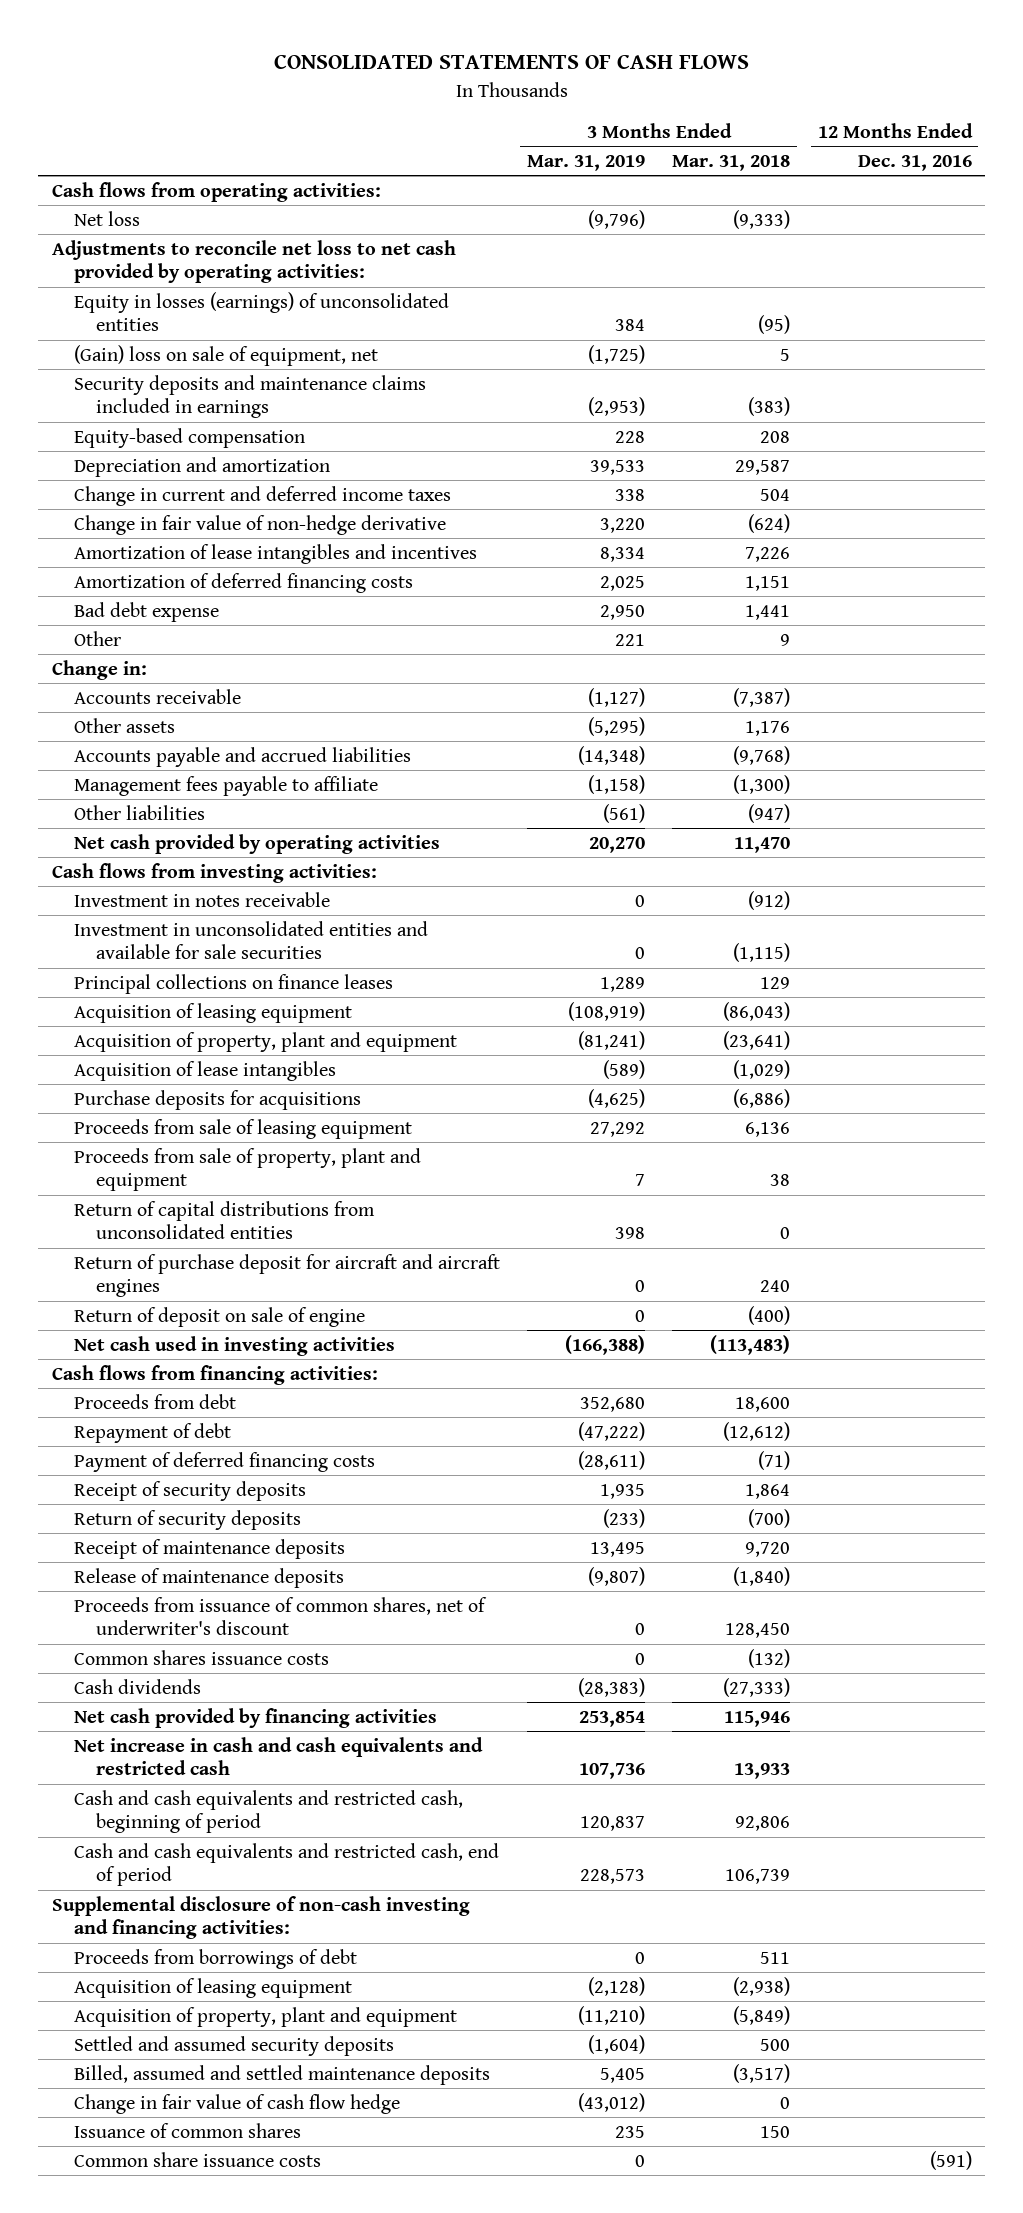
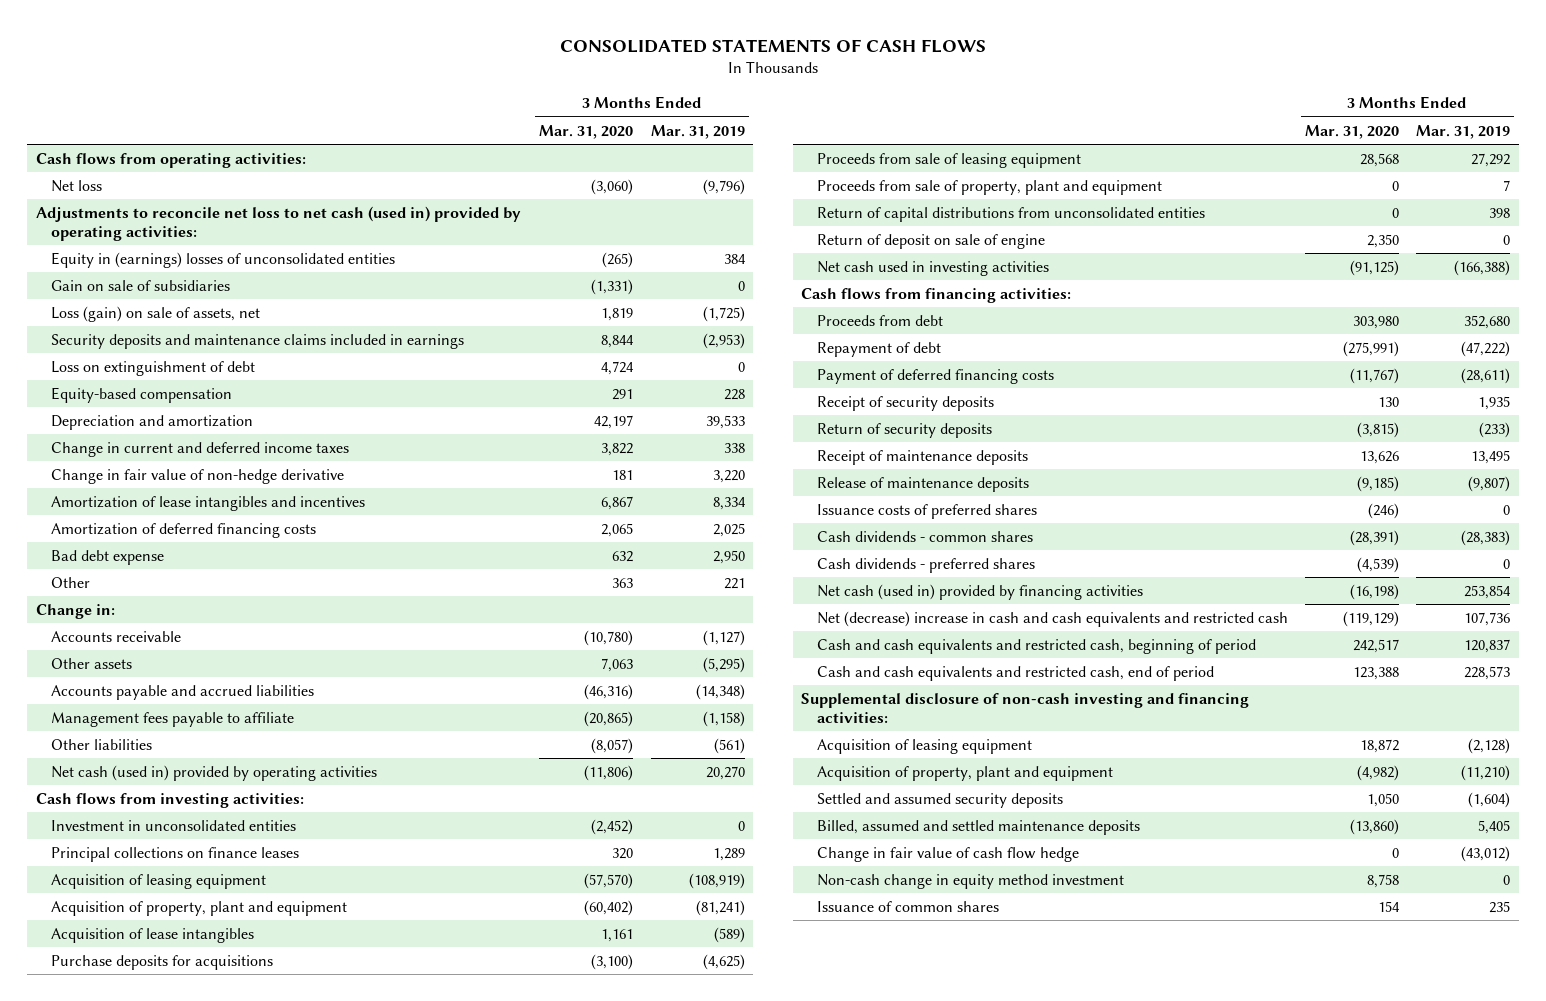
- | 3 Months Ended Mar. 31, 2019 | 3 Months Ended Mar. 31, 2018 | 12 Months Ended Dec. 31, 2016
+ | 3 Months Ended Mar. 31, 2020 | 3 Months Ended Mar. 31, 2019
- Adjustments to reconcile net loss to net cash provided by operating activities:
- Equity in losses (earnings) of unconsolidated entities | 384 | (95) |
- (Gain) loss on sale of equipment, net | (1,725) | 5 |
+ Adjustments to reconcile net loss to net cash (used in) provided by operating activities:
+ Equity in (earnings) losses of unconsolidated entities | (265) | 384
+ Gain on sale of subsidiaries | (1,331) | 0
+ Loss (gain) on sale of assets, net | 1,819 | (1,725)
+ Loss on extinguishment of debt | 4,724 | 0
- Net cash provided by operating activities | 20,270 | 11,470 |
+ Net cash (used in) provided by operating activities | (11,806) | 20,270
- Investment in notes receivable | 0 | (912) |
- Investment in unconsolidated entities and available for sale securities | 0 | (1,115) |
+ Investment in unconsolidated entities | (2,452) | 0
- Return of purchase deposit for aircraft and aircraft engines | 0 | 240 |
- Proceeds from issuance of common shares, net of underwriter's discount | 0 | 128,450 |
- Common shares issuance costs | 0 | (132) |
- Cash dividends | (28,383) | (27,333) |
- Net cash provided by financing activities | 253,854 | 115,946 |
- Net increase in cash and cash equivalents and restricted cash | 107,736 | 13,933 |
+ Issuance costs of preferred shares | (246) | 0
+ Cash dividends - common shares | (28,391) | (28,383)
+ Cash dividends - preferred shares | (4,539) | 0
+ Net cash (used in) provided by financing activities | (16,198) | 253,854
+ Net (decrease) increase in cash and cash equivalents and restricted cash | (119,129) | 107,736
- Proceeds from borrowings of debt | 0 | 511 |
+ Non-cash change in equity method investment | 8,758 | 0
- Common share issuance costs | 0 | | (591)

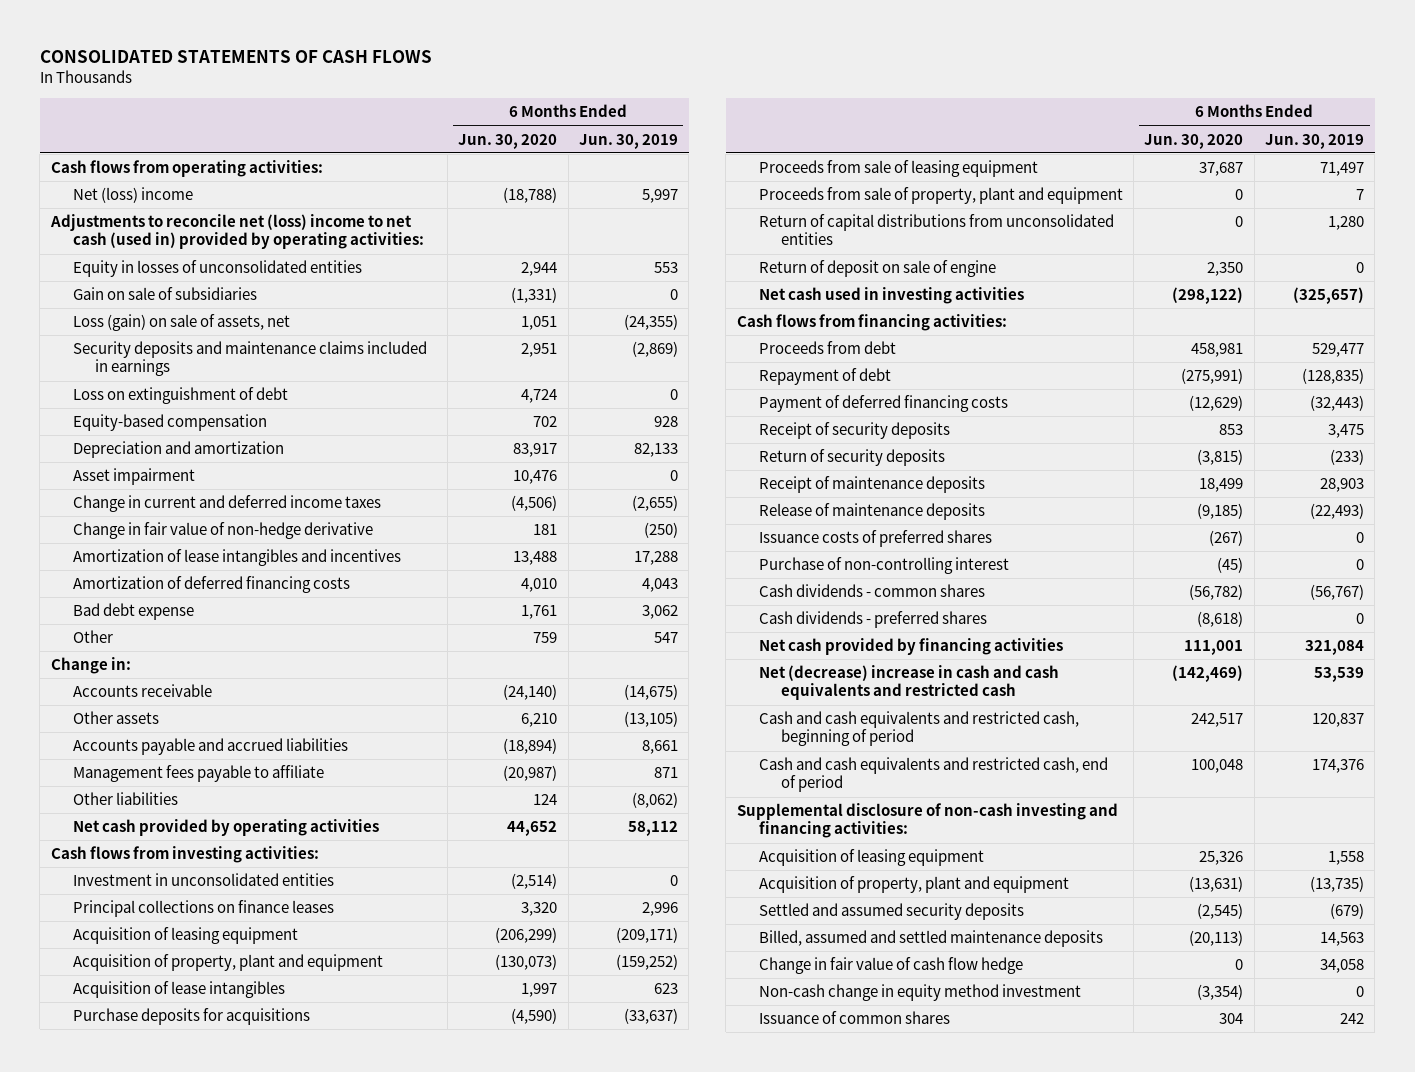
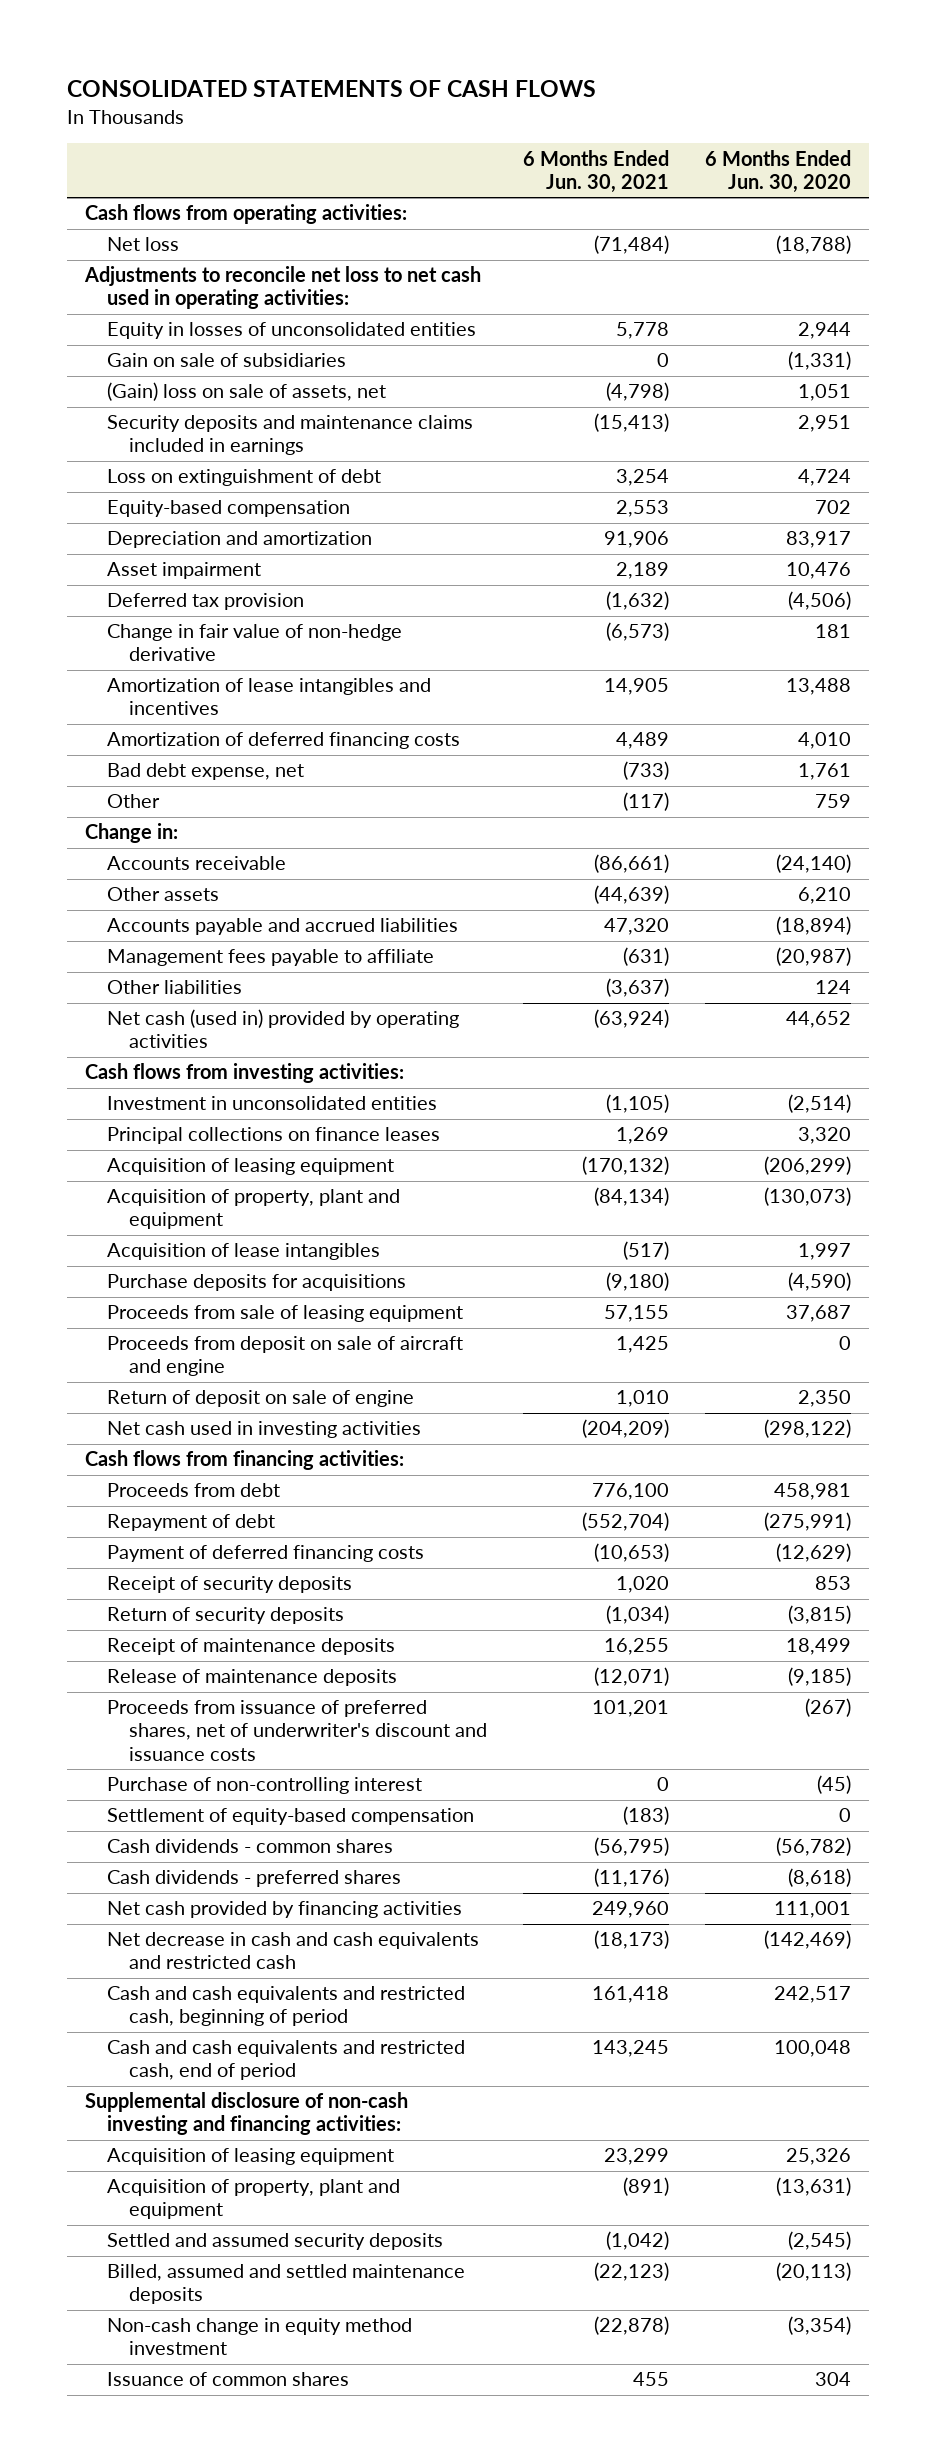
- | 6 Months Ended Jun. 30, 2020 | 6 Months Ended Jun. 30, 2019
+ | 6 Months Ended Jun. 30, 2021 | 6 Months Ended Jun. 30, 2020
- Net (loss) income | (18,788) | 5,997
- Adjustments to reconcile net (loss) income to net cash (used in) provided by operating activities:
+ Net loss | (71,484) | (18,788)
+ Adjustments to reconcile net loss to net cash used in operating activities:
- Loss (gain) on sale of assets, net | 1,051 | (24,355)
+ (Gain) loss on sale of assets, net | (4,798) | 1,051
- Change in current and deferred income taxes | (4,506) | (2,655)
+ Deferred tax provision | (1,632) | (4,506)
- Bad debt expense | 1,761 | 3,062
+ Bad debt expense, net | (733) | 1,761
- Net cash provided by operating activities | 44,652 | 58,112
+ Net cash (used in) provided by operating activities | (63,924) | 44,652
- Proceeds from sale of property, plant and equipment | 0 | 7
- Return of capital distributions from unconsolidated entities | 0 | 1,280
+ Proceeds from deposit on sale of aircraft and engine | 1,425 | 0
- Issuance costs of preferred shares | (267) | 0
+ Proceeds from issuance of preferred shares, net of underwriter's discount and issuance costs | 101,201 | (267)
+ Settlement of equity-based compensation | (183) | 0
- Net (decrease) increase in cash and cash equivalents and restricted cash | (142,469) | 53,539
+ Net decrease in cash and cash equivalents and restricted cash | (18,173) | (142,469)
- Change in fair value of cash flow hedge | 0 | 34,058

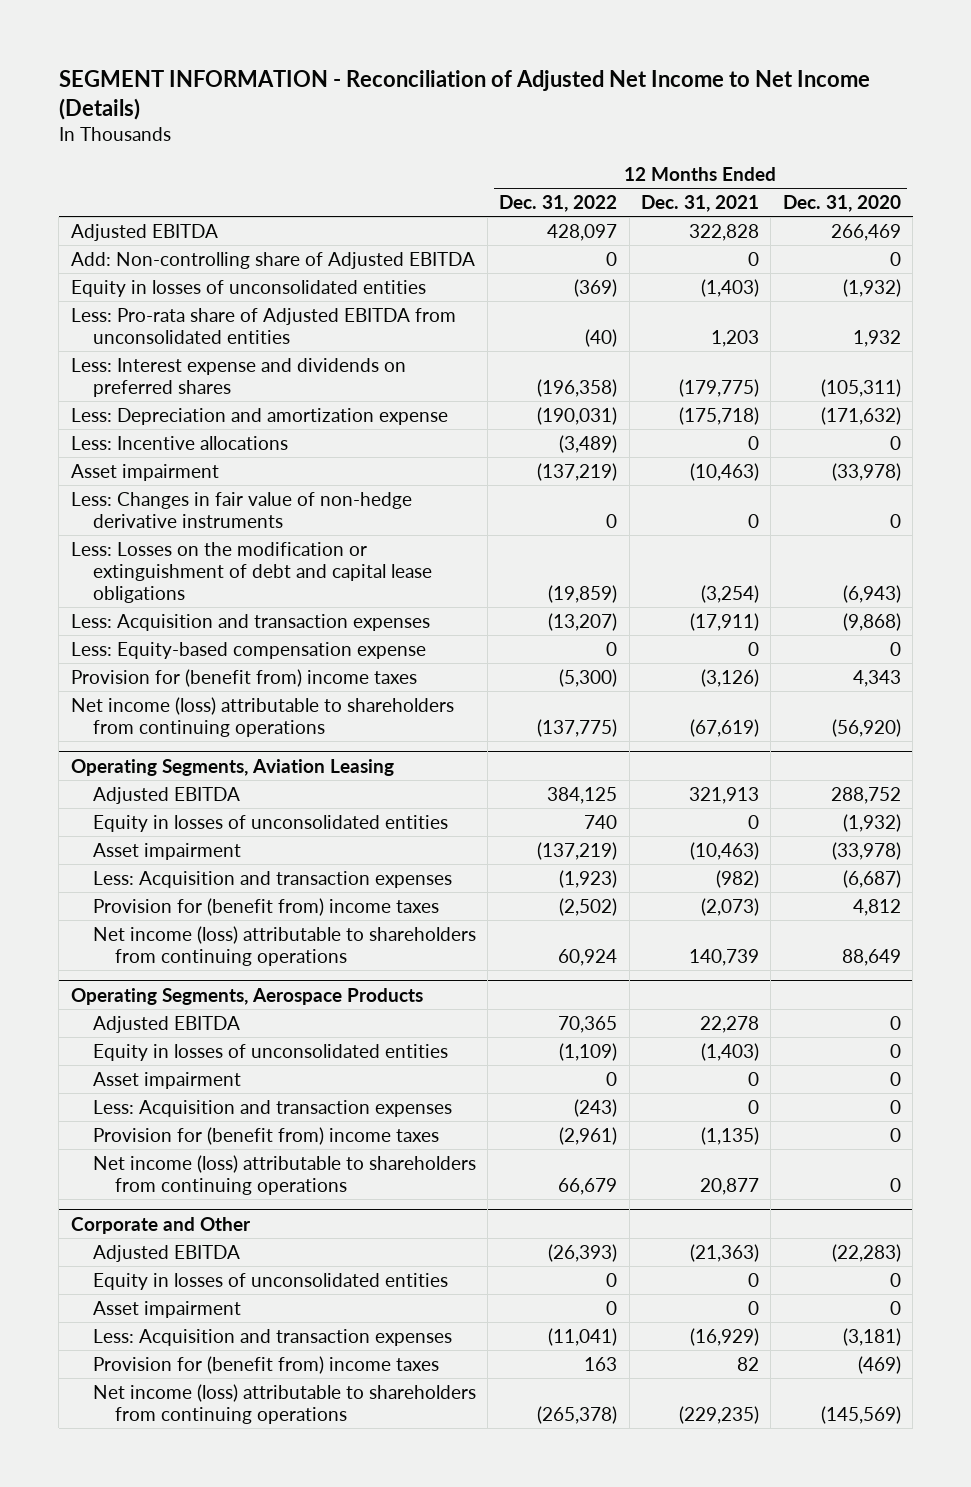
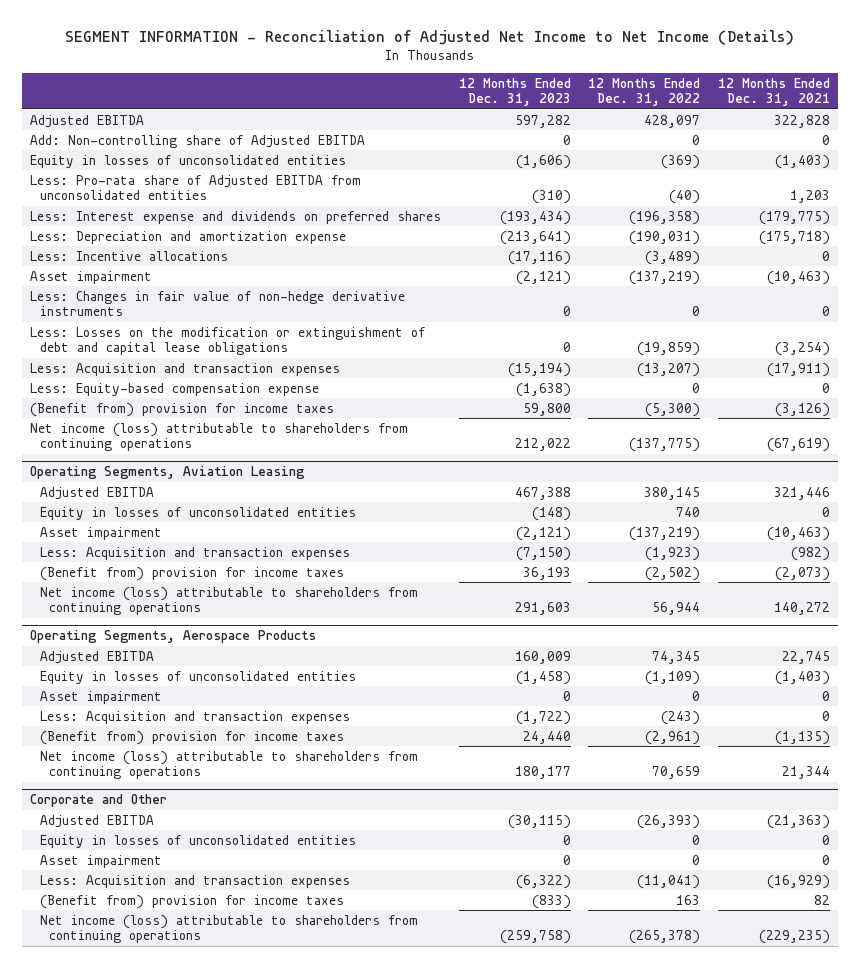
- | 12 Months Ended Dec. 31, 2022 | 12 Months Ended Dec. 31, 2021 | 12 Months Ended Dec. 31, 2020
+ | 12 Months Ended Dec. 31, 2023 | 12 Months Ended Dec. 31, 2022 | 12 Months Ended Dec. 31, 2021
- Provision for (benefit from) income taxes | (5,300) | (3,126) | 4,343
+ (Benefit from) provision for income taxes | 59,800 | (5,300) | (3,126)
@ Operating Segments, Aviation Leasing
- Adjusted EBITDA | 384,125 | 321,913 | 288,752
+ Adjusted EBITDA | 467,388 | 380,145 | 321,446
- Provision for (benefit from) income taxes | (2,502) | (2,073) | 4,812
- Net income (loss) attributable to shareholders from continuing operations | 60,924 | 140,739 | 88,649
+ (Benefit from) provision for income taxes | 36,193 | (2,502) | (2,073)
+ Net income (loss) attributable to shareholders from continuing operations | 291,603 | 56,944 | 140,272
@ Operating Segments, Aerospace Products
- Adjusted EBITDA | 70,365 | 22,278 | 0
+ Adjusted EBITDA | 160,009 | 74,345 | 22,745
- Provision for (benefit from) income taxes | (2,961) | (1,135) | 0
- Net income (loss) attributable to shareholders from continuing operations | 66,679 | 20,877 | 0
+ (Benefit from) provision for income taxes | 24,440 | (2,961) | (1,135)
+ Net income (loss) attributable to shareholders from continuing operations | 180,177 | 70,659 | 21,344
@ Corporate and Other
- Provision for (benefit from) income taxes | 163 | 82 | (469)
+ (Benefit from) provision for income taxes | (833) | 163 | 82

